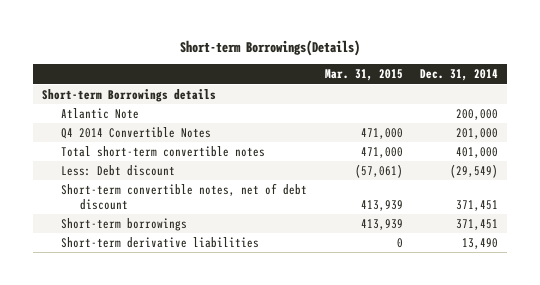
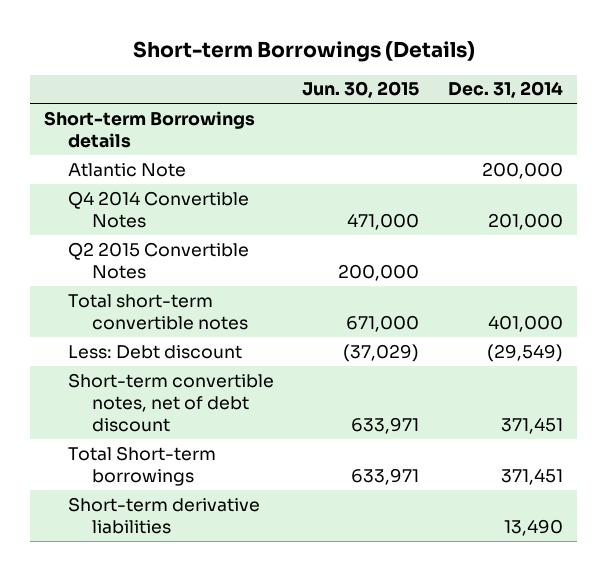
- Short-term Borrowings(Details)
+ Short-term Borrowings (Details)
- | Mar. 31, 2015 | Dec. 31, 2014
+ | Jun. 30, 2015 | Dec. 31, 2014
+ Q2 2015 Convertible Notes | 200,000 |
- Short-term borrowings | 413,939 | 371,451
+ Total Short-term borrowings | 633,971 | 371,451

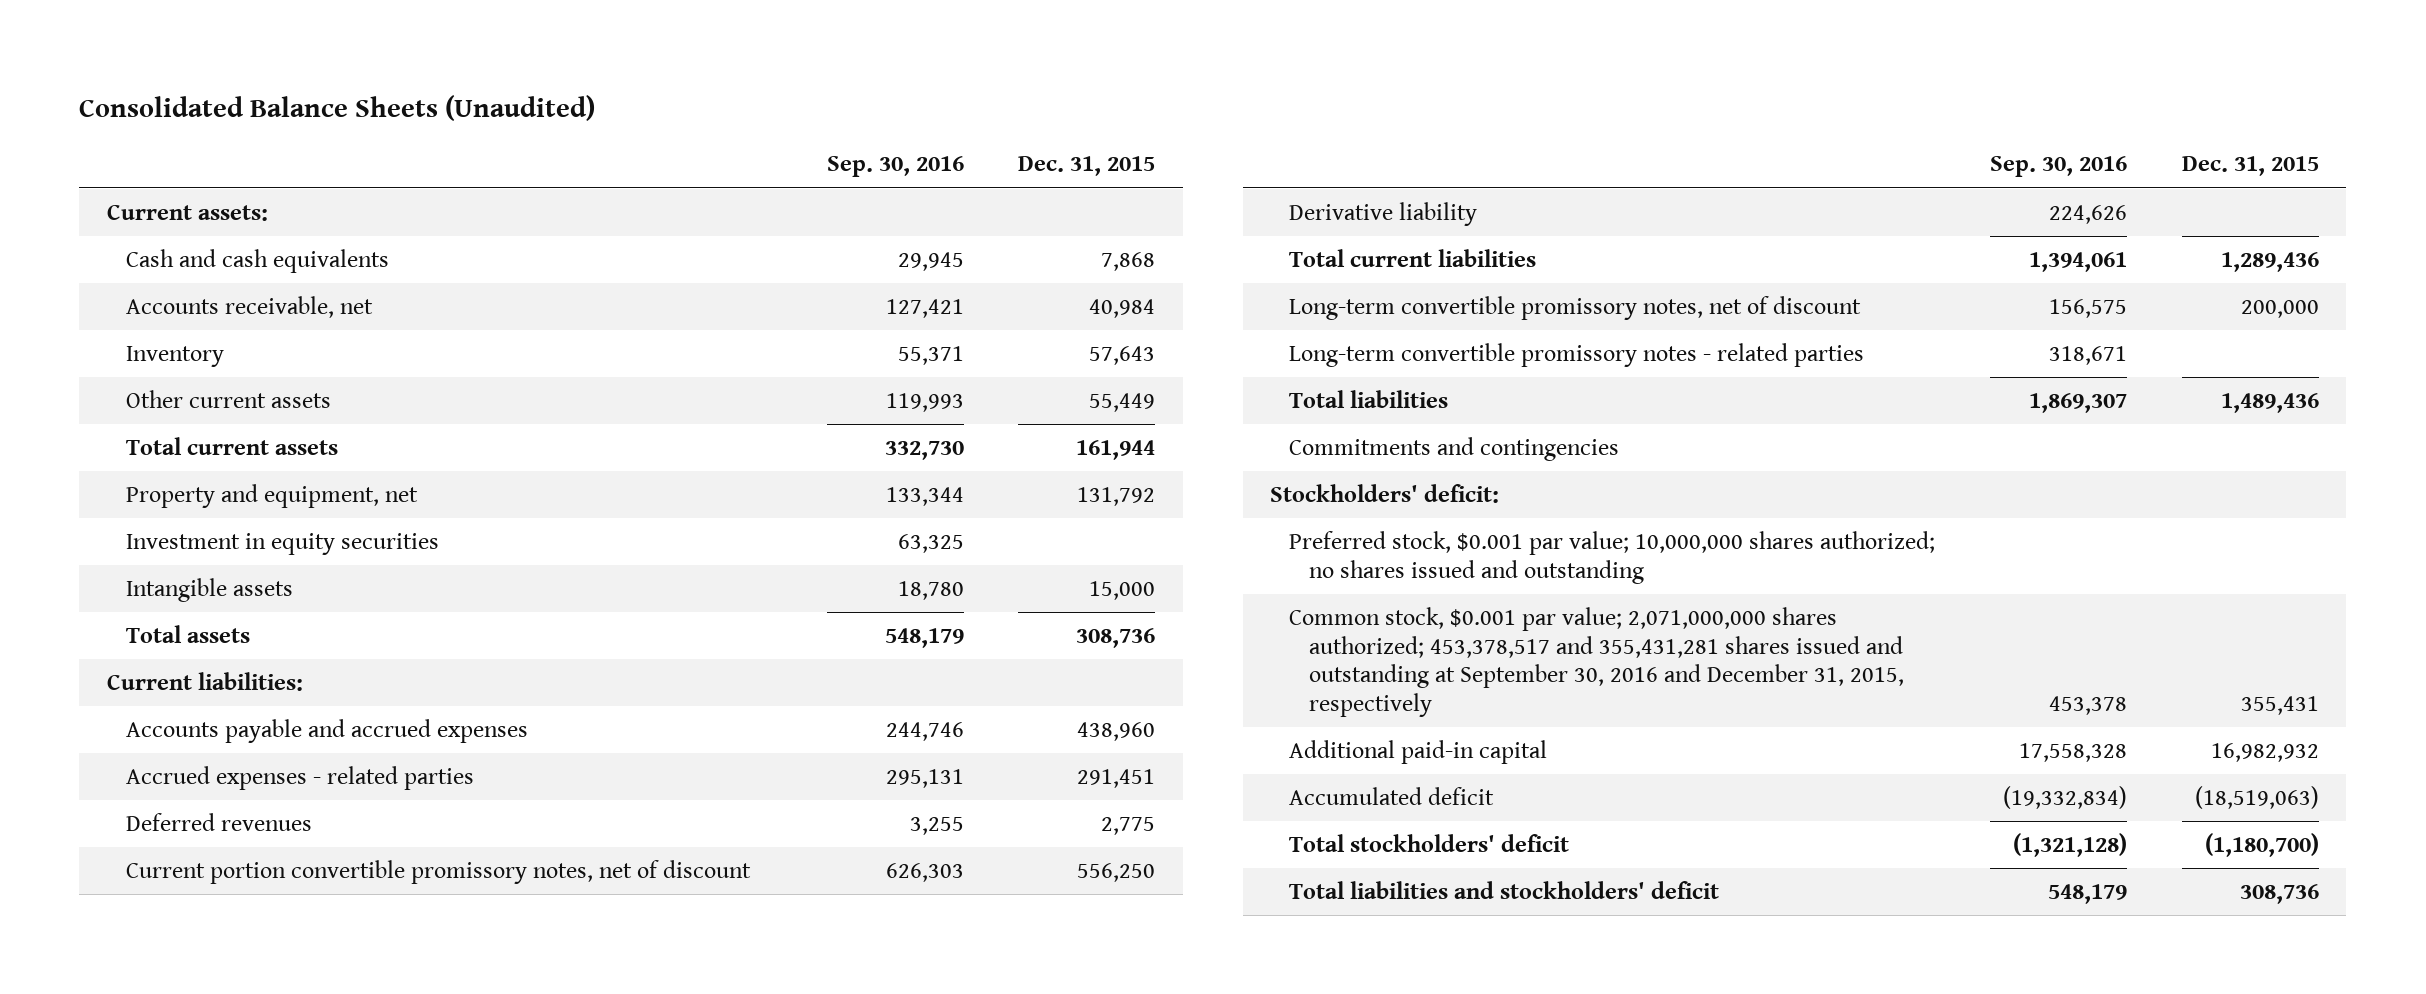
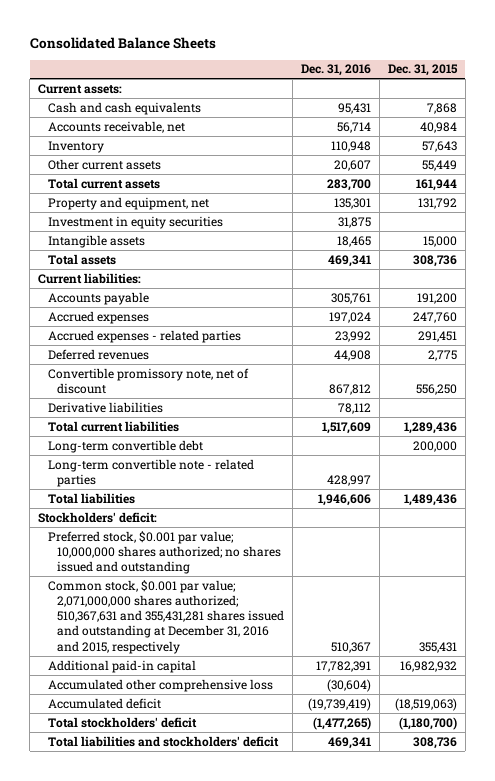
- Consolidated Balance Sheets (Unaudited)
+ Consolidated Balance Sheets
- | Sep. 30, 2016 | Dec. 31, 2015
+ | Dec. 31, 2016 | Dec. 31, 2015
- Accounts payable and accrued expenses | 244,746 | 438,960
+ Accounts payable | 305,761 | 191,200
+ Accrued expenses | 197,024 | 247,760
- Current portion convertible promissory notes, net of discount | 626,303 | 556,250
- Derivative liability | 224,626 |
+ Convertible promissory note, net of discount | 867,812 | 556,250
+ Derivative liabilities | 78,112 |
- Long-term convertible promissory notes, net of discount | 156,575 | 200,000
- Long-term convertible promissory notes - related parties | 318,671 |
+ Long-term convertible debt | | 200,000
+ Long-term convertible note - related parties | 428,997 |
- Commitments and contingencies
- Common stock, $0.001 par value; 2,071,000,000 shares authorized; 453,378,517 and 355,431,281 shares issued and outstanding at September 30, 2016 and December 31, 2015, respectively | 453,378 | 355,431
+ Common stock, $0.001 par value; 2,071,000,000 shares authorized; 510,367,631 and 355,431,281 shares issued and outstanding at December 31, 2016 and 2015, respectively | 510,367 | 355,431
+ Accumulated other comprehensive loss | (30,604) |

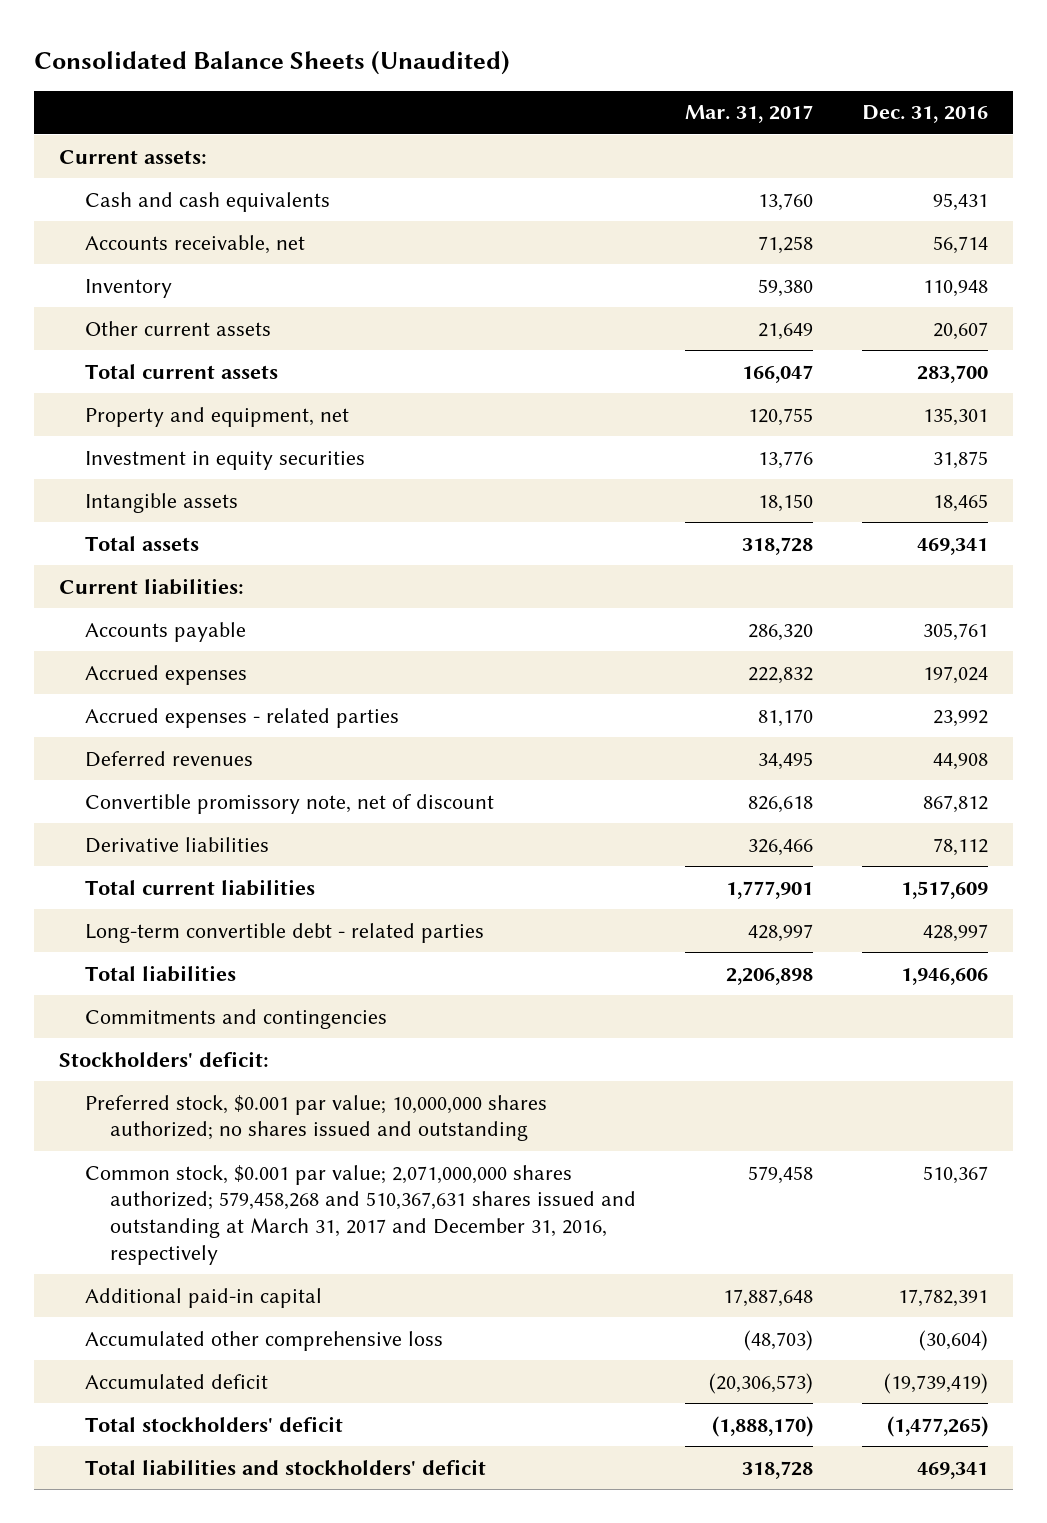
- Consolidated Balance Sheets
+ Consolidated Balance Sheets (Unaudited)
- | Dec. 31, 2016 | Dec. 31, 2015
+ | Mar. 31, 2017 | Dec. 31, 2016
- Long-term convertible debt | | 200,000
- Long-term convertible note - related parties | 428,997 |
+ Long-term convertible debt - related parties | 428,997 | 428,997
+ Commitments and contingencies
- Common stock, $0.001 par value; 2,071,000,000 shares authorized; 510,367,631 and 355,431,281 shares issued and outstanding at December 31, 2016 and 2015, respectively | 510,367 | 355,431
+ Common stock, $0.001 par value; 2,071,000,000 shares authorized; 579,458,268 and 510,367,631 shares issued and outstanding at March 31, 2017 and December 31, 2016, respectively | 579,458 | 510,367

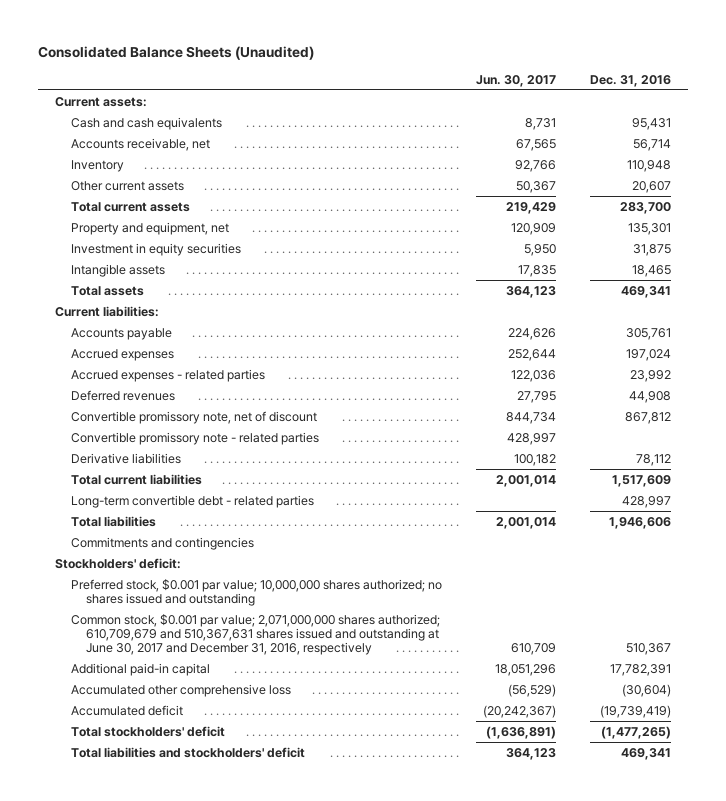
- | Mar. 31, 2017 | Dec. 31, 2016
+ | Jun. 30, 2017 | Dec. 31, 2016
+ Convertible promissory note - related parties | 428,997 |
- Common stock, $0.001 par value; 2,071,000,000 shares authorized; 579,458,268 and 510,367,631 shares issued and outstanding at March 31, 2017 and December 31, 2016, respectively | 579,458 | 510,367
+ Common stock, $0.001 par value; 2,071,000,000 shares authorized; 610,709,679 and 510,367,631 shares issued and outstanding at June 30, 2017 and December 31, 2016, respectively | 610,709 | 510,367

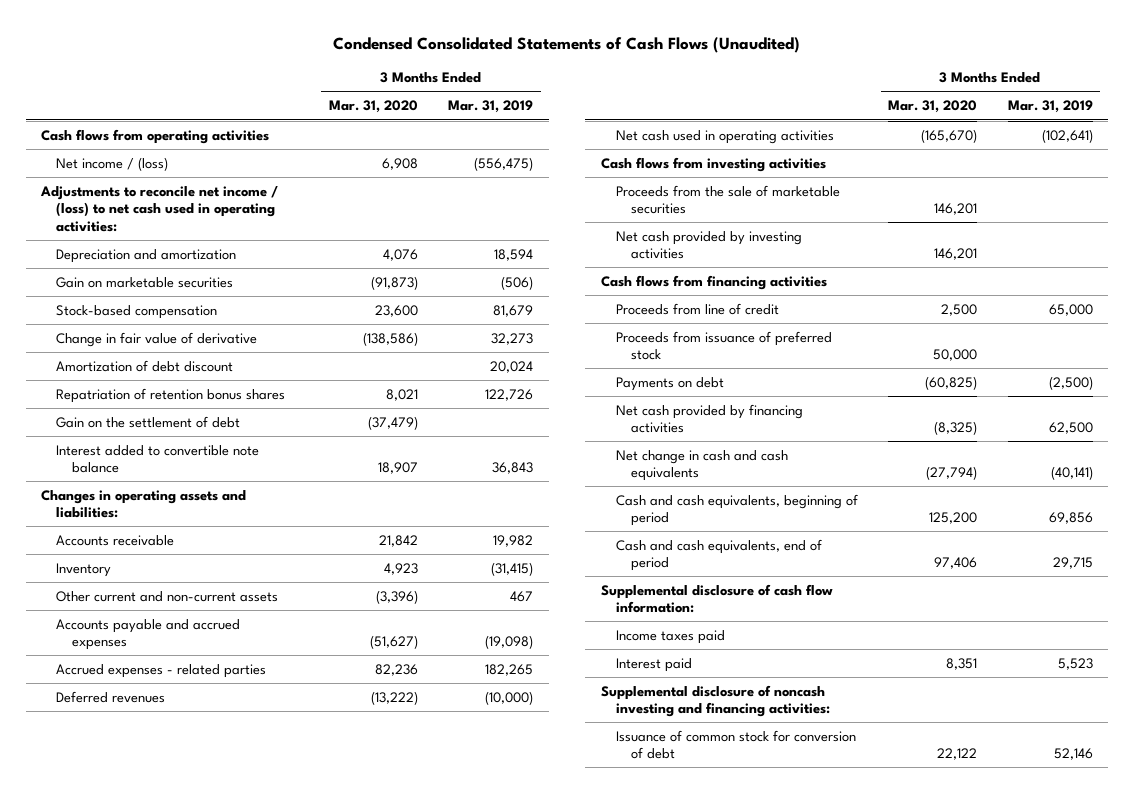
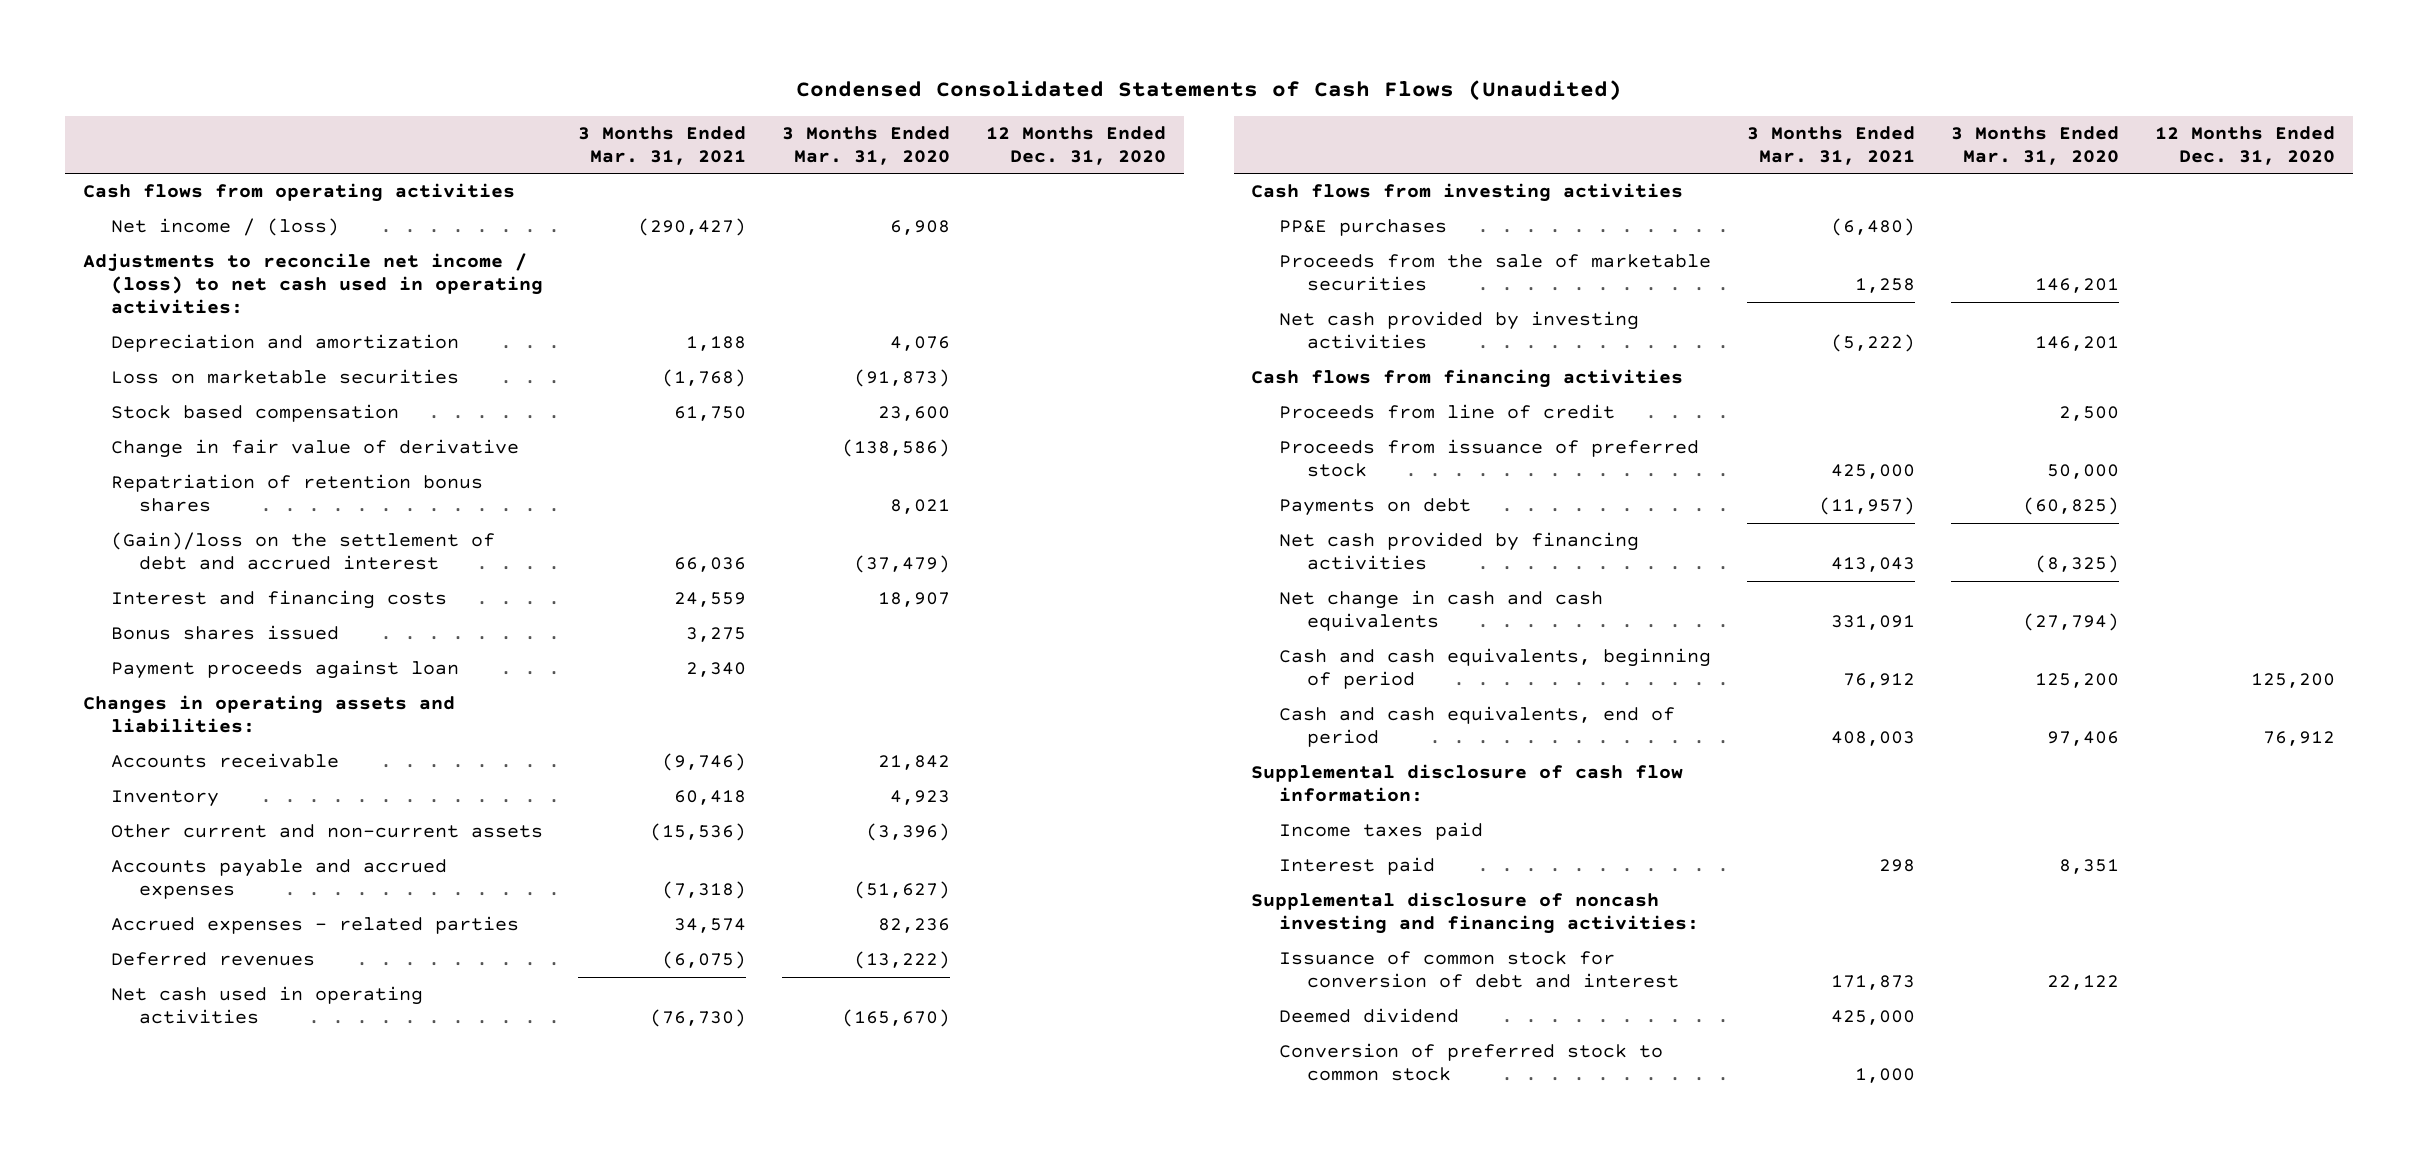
- | 3 Months Ended Mar. 31, 2020 | 3 Months Ended Mar. 31, 2019
+ | 3 Months Ended Mar. 31, 2021 | 3 Months Ended Mar. 31, 2020 | 12 Months Ended Dec. 31, 2020
- Gain on marketable securities | (91,873) | (506)
- Stock-based compensation | 23,600 | 81,679
+ Loss on marketable securities | (1,768) | (91,873) |
+ Stock based compensation | 61,750 | 23,600 |
- Amortization of debt discount | | 20,024
- Gain on the settlement of debt | (37,479) |
- Interest added to convertible note balance | 18,907 | 36,843
+ (Gain)/loss on the settlement of debt and accrued interest | 66,036 | (37,479) |
+ Interest and financing costs | 24,559 | 18,907 |
+ Bonus shares issued | 3,275 | |
+ Payment proceeds against loan | 2,340 | |
+ PP&E purchases | (6,480) | |
- Issuance of common stock for conversion of debt | 22,122 | 52,146
+ Issuance of common stock for conversion of debt and interest | 171,873 | 22,122 |
+ Deemed dividend | 425,000 | |
+ Conversion of preferred stock to common stock | 1,000 | |

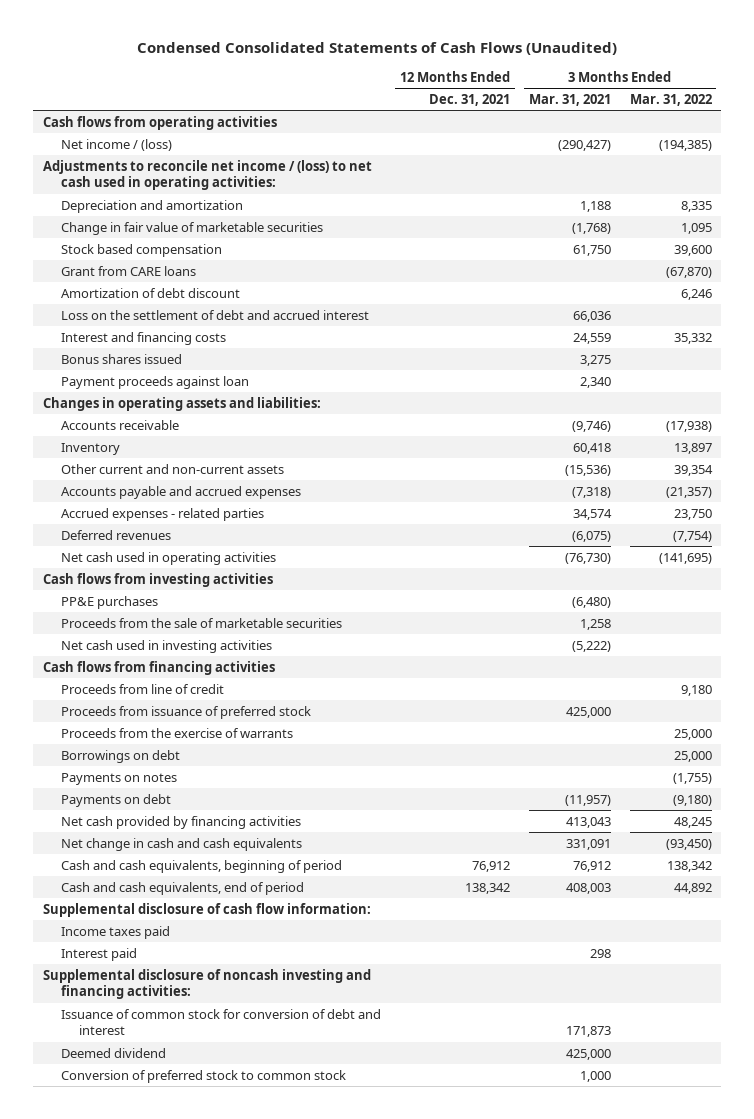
- | 3 Months Ended Mar. 31, 2021 | 3 Months Ended Mar. 31, 2020 | 12 Months Ended Dec. 31, 2020
+ | 12 Months Ended Dec. 31, 2021 | 3 Months Ended Mar. 31, 2021 | 3 Months Ended Mar. 31, 2022
- Loss on marketable securities | (1,768) | (91,873) |
+ Change in fair value of marketable securities | | (1,768) | 1,095
- Change in fair value of derivative | | (138,586) |
- Repatriation of retention bonus shares | | 8,021 |
- (Gain)/loss on the settlement of debt and accrued interest | 66,036 | (37,479) |
+ Grant from CARE loans | | | (67,870)
+ Amortization of debt discount | | | 6,246
+ Loss on the settlement of debt and accrued interest | | 66,036 |
- Net cash provided by investing activities | (5,222) | 146,201 |
+ Net cash used in investing activities | | (5,222) |
+ Proceeds from the exercise of warrants | | | 25,000
+ Borrowings on debt | | | 25,000
+ Payments on notes | | | (1,755)

